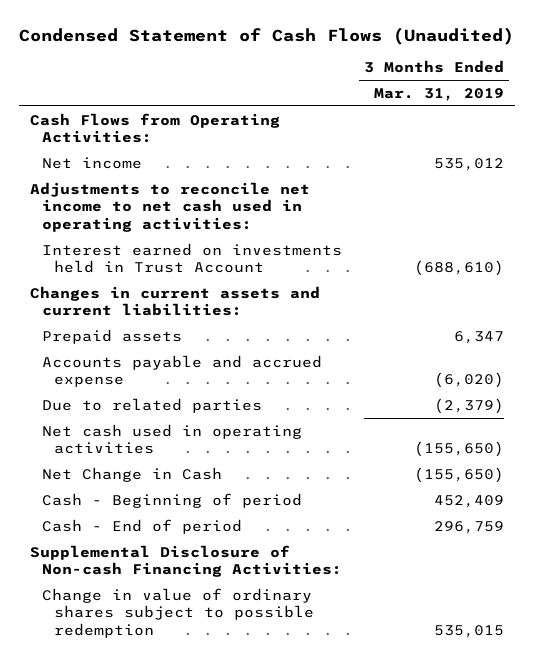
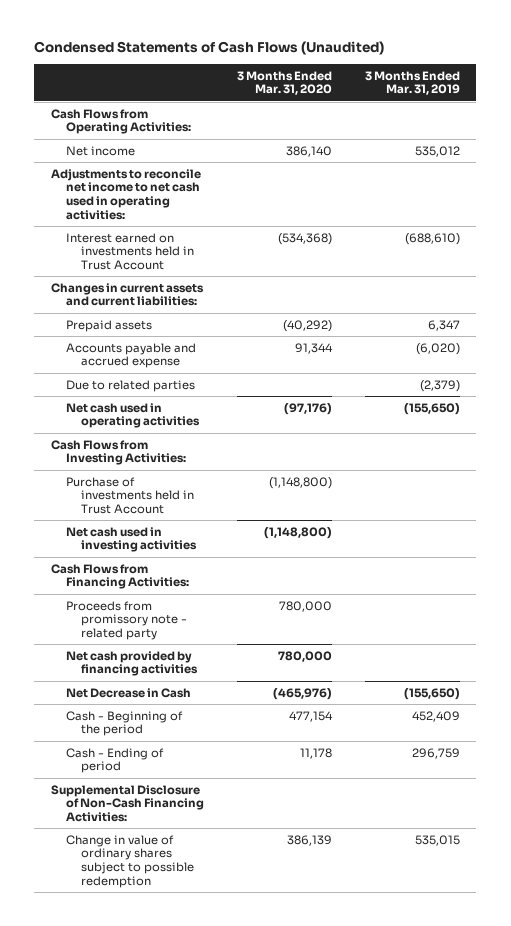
- Condensed Statement of Cash Flows (Unaudited)
+ Condensed Statements of Cash Flows (Unaudited)
- | 3 Months Ended Mar. 31, 2019
+ | 3 Months Ended Mar. 31, 2020 | 3 Months Ended Mar. 31, 2019
- Net Change in Cash | (155,650)
- Cash - Beginning of period | 452,409
- Cash - End of period | 296,759
- Supplemental Disclosure of Non-cash Financing Activities:
+ Cash Flows from Investing Activities:
+ Purchase of investments held in Trust Account | (1,148,800) |
+ Net cash used in investing activities | (1,148,800) |
+ Cash Flows from Financing Activities:
+ Proceeds from promissory note - related party | 780,000 |
+ Net cash provided by financing activities | 780,000 |
+ Net Decrease in Cash | (465,976) | (155,650)
+ Cash - Beginning of the period | 477,154 | 452,409
+ Cash - Ending of period | 11,178 | 296,759
+ Supplemental Disclosure of Non-Cash Financing Activities:

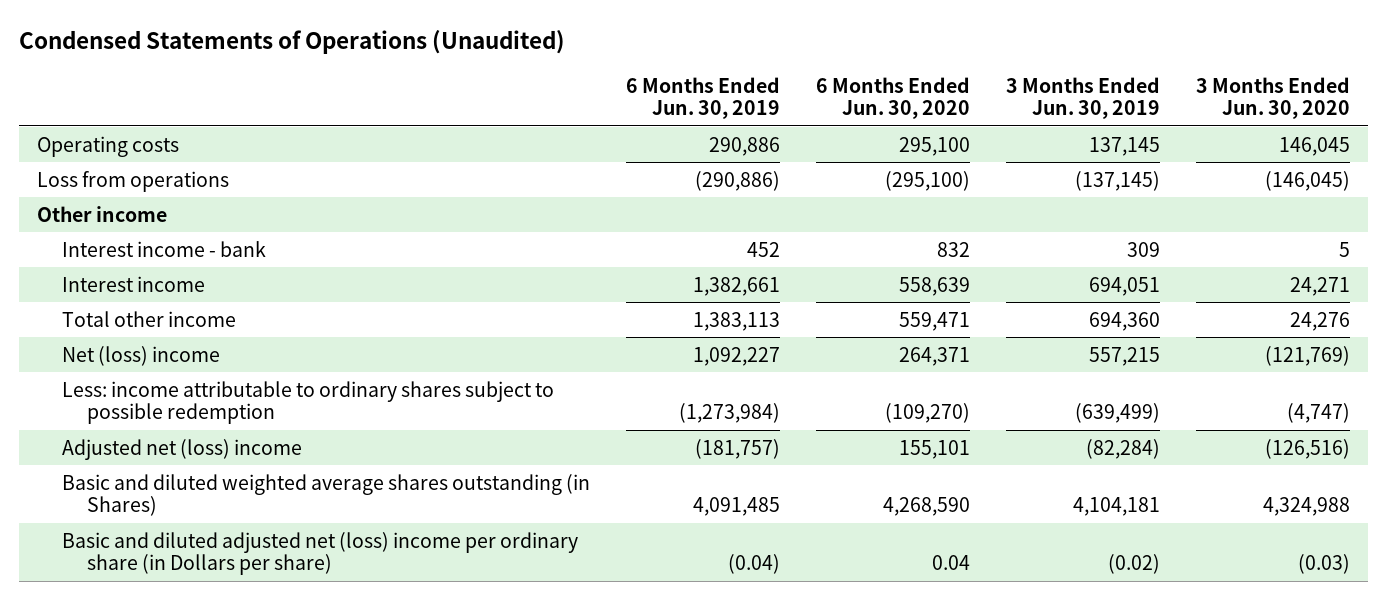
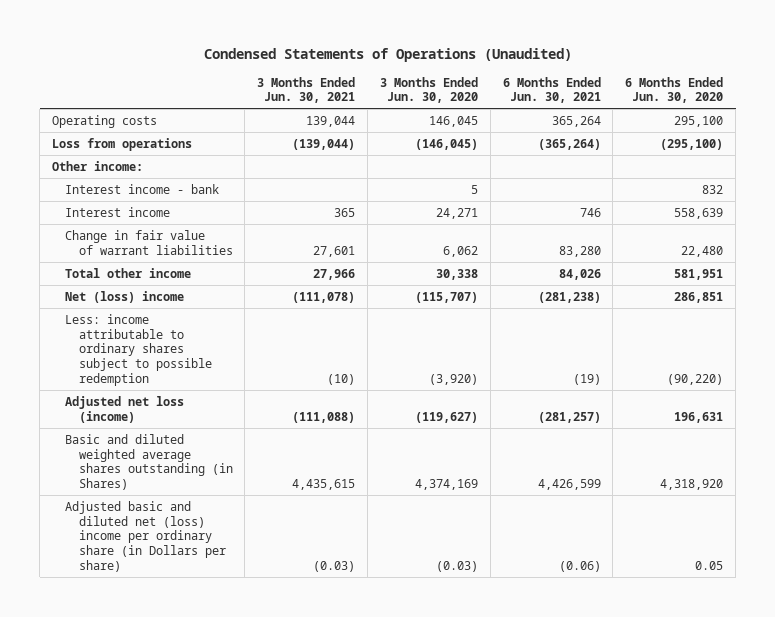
- | 6 Months Ended Jun. 30, 2019 | 6 Months Ended Jun. 30, 2020 | 3 Months Ended Jun. 30, 2019 | 3 Months Ended Jun. 30, 2020
+ | 3 Months Ended Jun. 30, 2021 | 3 Months Ended Jun. 30, 2020 | 6 Months Ended Jun. 30, 2021 | 6 Months Ended Jun. 30, 2020
- Other income
+ Other income:
- Total other income | 1,383,113 | 559,471 | 694,360 | 24,276
- Net (loss) income | 1,092,227 | 264,371 | 557,215 | (121,769)
- Less: income attributable to ordinary shares subject to possible redemption | (1,273,984) | (109,270) | (639,499) | (4,747)
- Adjusted net (loss) income | (181,757) | 155,101 | (82,284) | (126,516)
- Basic and diluted weighted average shares outstanding (in Shares) | 4,091,485 | 4,268,590 | 4,104,181 | 4,324,988
- Basic and diluted adjusted net (loss) income per ordinary share (in Dollars per share) | (0.04) | 0.04 | (0.02) | (0.03)
+ Change in fair value of warrant liabilities | 27,601 | 6,062 | 83,280 | 22,480
+ Total other income | 27,966 | 30,338 | 84,026 | 581,951
+ Net (loss) income | (111,078) | (115,707) | (281,238) | 286,851
+ Less: income attributable to ordinary shares subject to possible redemption | (10) | (3,920) | (19) | (90,220)
+ Adjusted net loss (income) | (111,088) | (119,627) | (281,257) | 196,631
+ Basic and diluted weighted average shares outstanding (in Shares) | 4,435,615 | 4,374,169 | 4,426,599 | 4,318,920
+ Adjusted basic and diluted net (loss) income per ordinary share (in Dollars per share) | (0.03) | (0.03) | (0.06) | 0.05

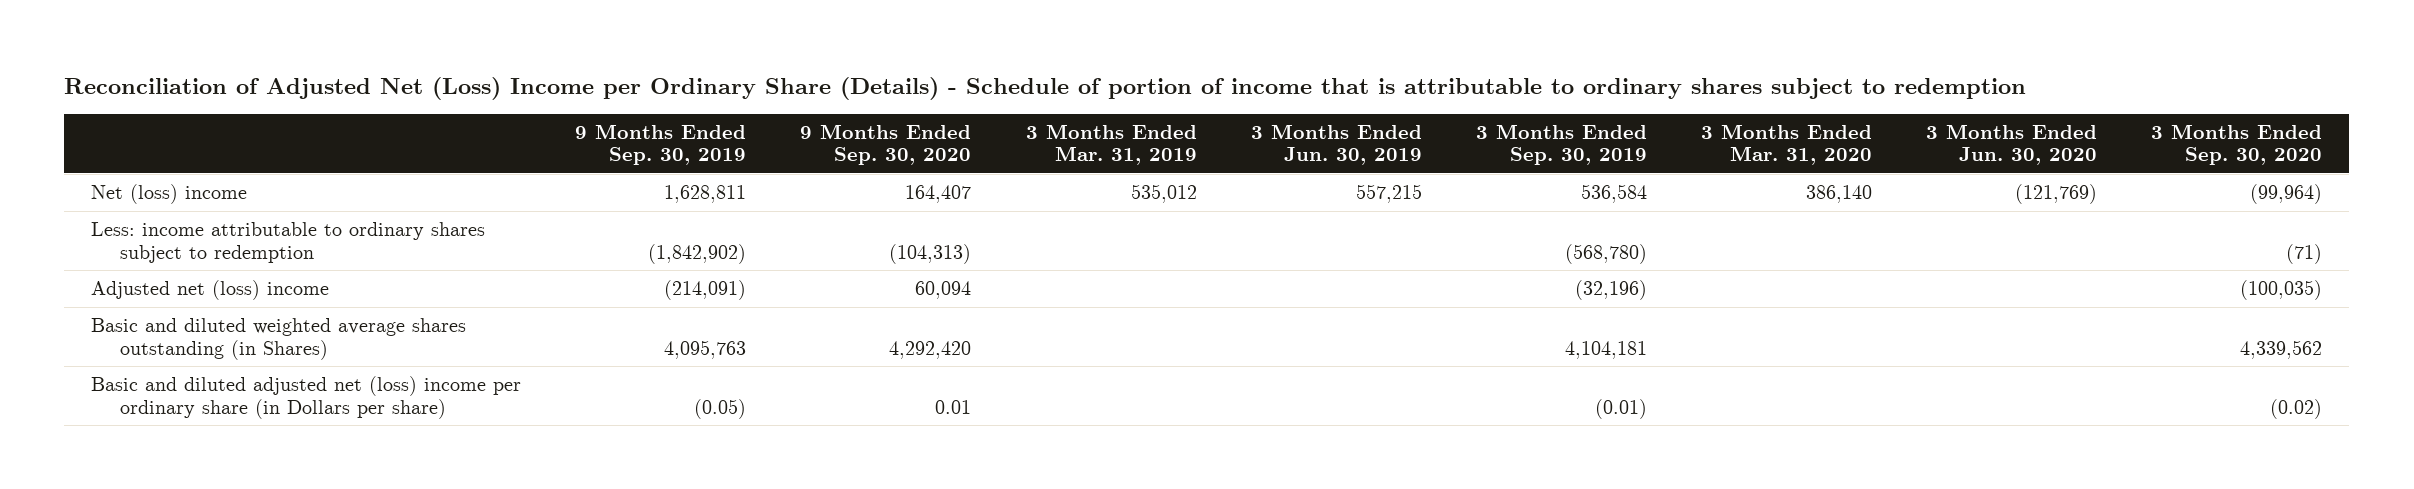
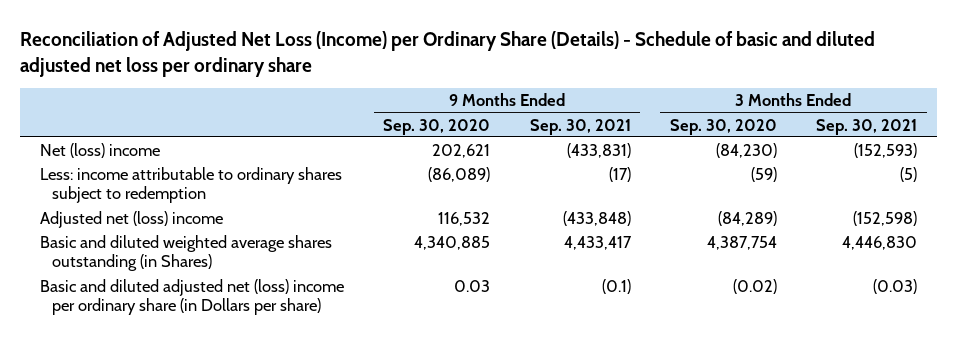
- Reconciliation of Adjusted Net (Loss) Income per Ordinary Share (Details) - Schedule of portion of income that is attributable to ordinary shares subject to redemption
+ Reconciliation of Adjusted Net Loss (Income) per Ordinary Share (Details) - Schedule of basic and diluted adjusted net loss per ordinary share
- | 9 Months Ended Sep. 30, 2019 | 9 Months Ended Sep. 30, 2020 | 3 Months Ended Mar. 31, 2019 | 3 Months Ended Jun. 30, 2019 | 3 Months Ended Sep. 30, 2019 | 3 Months Ended Mar. 31, 2020 | 3 Months Ended Jun. 30, 2020 | 3 Months Ended Sep. 30, 2020
+ | 9 Months Ended Sep. 30, 2020 | 9 Months Ended Sep. 30, 2021 | 3 Months Ended Sep. 30, 2020 | 3 Months Ended Sep. 30, 2021
- Net (loss) income | 1,628,811 | 164,407 | 535,012 | 557,215 | 536,584 | 386,140 | (121,769) | (99,964)
- Less: income attributable to ordinary shares subject to redemption | (1,842,902) | (104,313) | | | (568,780) | | | (71)
- Adjusted net (loss) income | (214,091) | 60,094 | | | (32,196) | | | (100,035)
- Basic and diluted weighted average shares outstanding (in Shares) | 4,095,763 | 4,292,420 | | | 4,104,181 | | | 4,339,562
- Basic and diluted adjusted net (loss) income per ordinary share (in Dollars per share) | (0.05) | 0.01 | | | (0.01) | | | (0.02)
+ Net (loss) income | 202,621 | (433,831) | (84,230) | (152,593)
+ Less: income attributable to ordinary shares subject to redemption | (86,089) | (17) | (59) | (5)
+ Adjusted net (loss) income | 116,532 | (433,848) | (84,289) | (152,598)
+ Basic and diluted weighted average shares outstanding (in Shares) | 4,340,885 | 4,433,417 | 4,387,754 | 4,446,830
+ Basic and diluted adjusted net (loss) income per ordinary share (in Dollars per share) | 0.03 | (0.1) | (0.02) | (0.03)

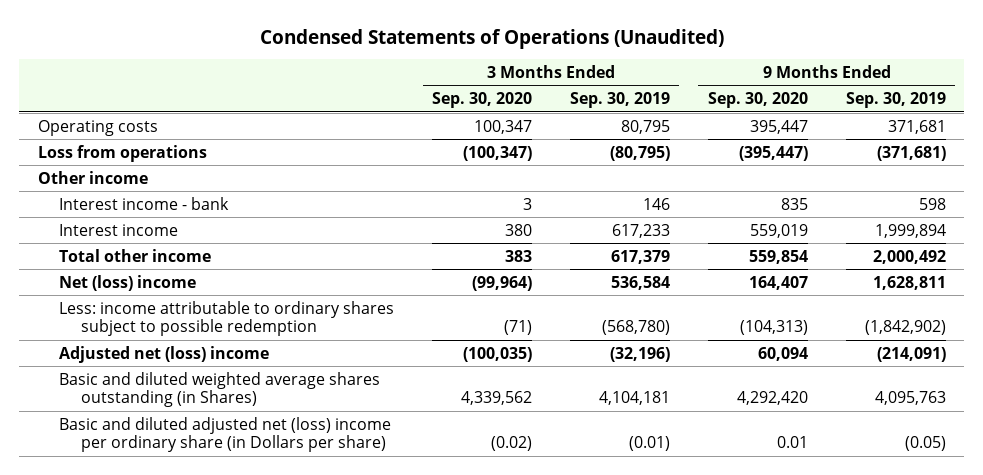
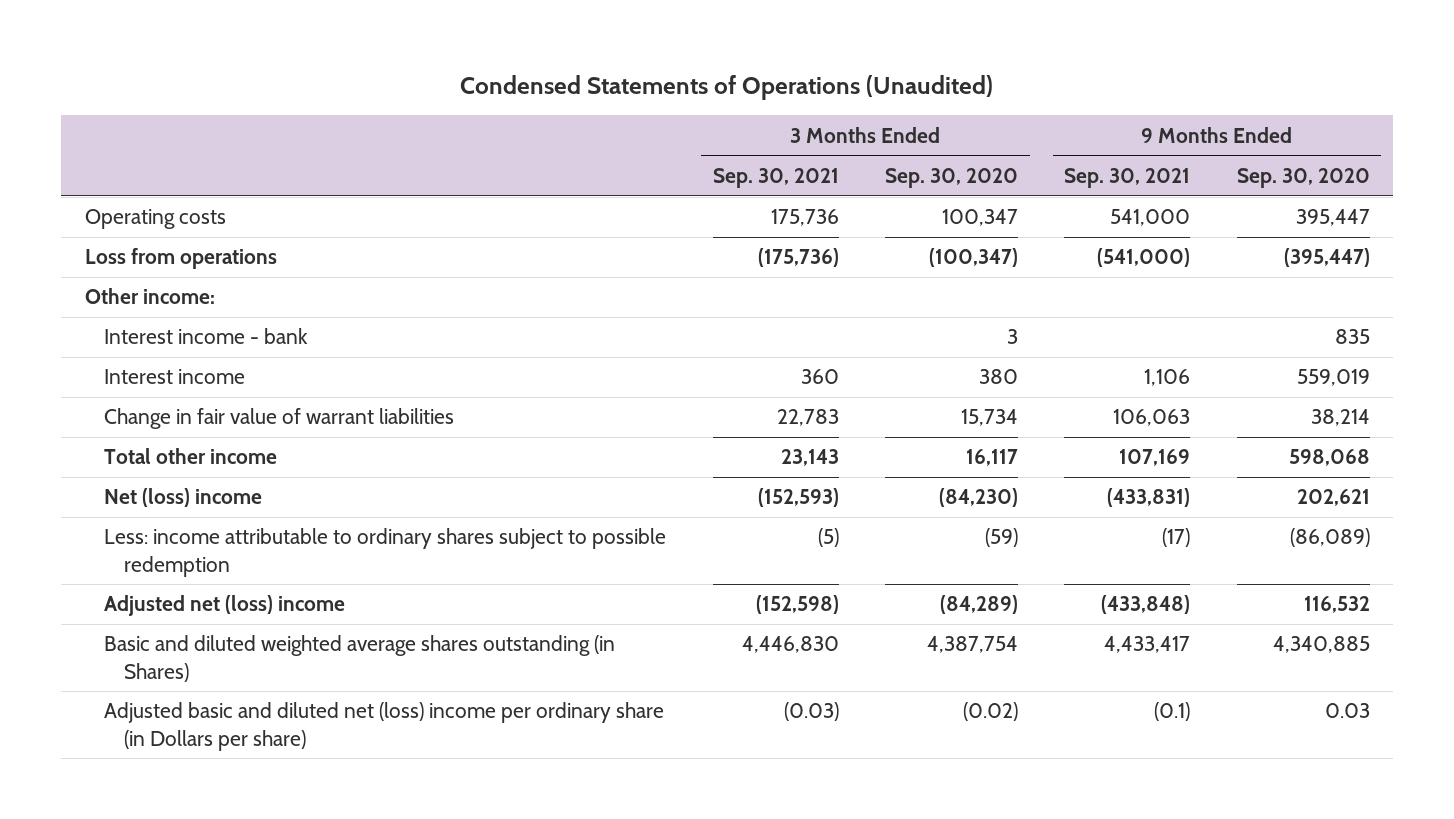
- | 3 Months Ended Sep. 30, 2020 | 3 Months Ended Sep. 30, 2019 | 9 Months Ended Sep. 30, 2020 | 9 Months Ended Sep. 30, 2019
+ | 3 Months Ended Sep. 30, 2021 | 3 Months Ended Sep. 30, 2020 | 9 Months Ended Sep. 30, 2021 | 9 Months Ended Sep. 30, 2020
- Other income
+ Other income:
- Total other income | 383 | 617,379 | 559,854 | 2,000,492
- Net (loss) income | (99,964) | 536,584 | 164,407 | 1,628,811
- Less: income attributable to ordinary shares subject to possible redemption | (71) | (568,780) | (104,313) | (1,842,902)
- Adjusted net (loss) income | (100,035) | (32,196) | 60,094 | (214,091)
- Basic and diluted weighted average shares outstanding (in Shares) | 4,339,562 | 4,104,181 | 4,292,420 | 4,095,763
- Basic and diluted adjusted net (loss) income per ordinary share (in Dollars per share) | (0.02) | (0.01) | 0.01 | (0.05)
+ Change in fair value of warrant liabilities | 22,783 | 15,734 | 106,063 | 38,214
+ Total other income | 23,143 | 16,117 | 107,169 | 598,068
+ Net (loss) income | (152,593) | (84,230) | (433,831) | 202,621
+ Less: income attributable to ordinary shares subject to possible redemption | (5) | (59) | (17) | (86,089)
+ Adjusted net (loss) income | (152,598) | (84,289) | (433,848) | 116,532
+ Basic and diluted weighted average shares outstanding (in Shares) | 4,446,830 | 4,387,754 | 4,433,417 | 4,340,885
+ Adjusted basic and diluted net (loss) income per ordinary share (in Dollars per share) | (0.03) | (0.02) | (0.1) | 0.03

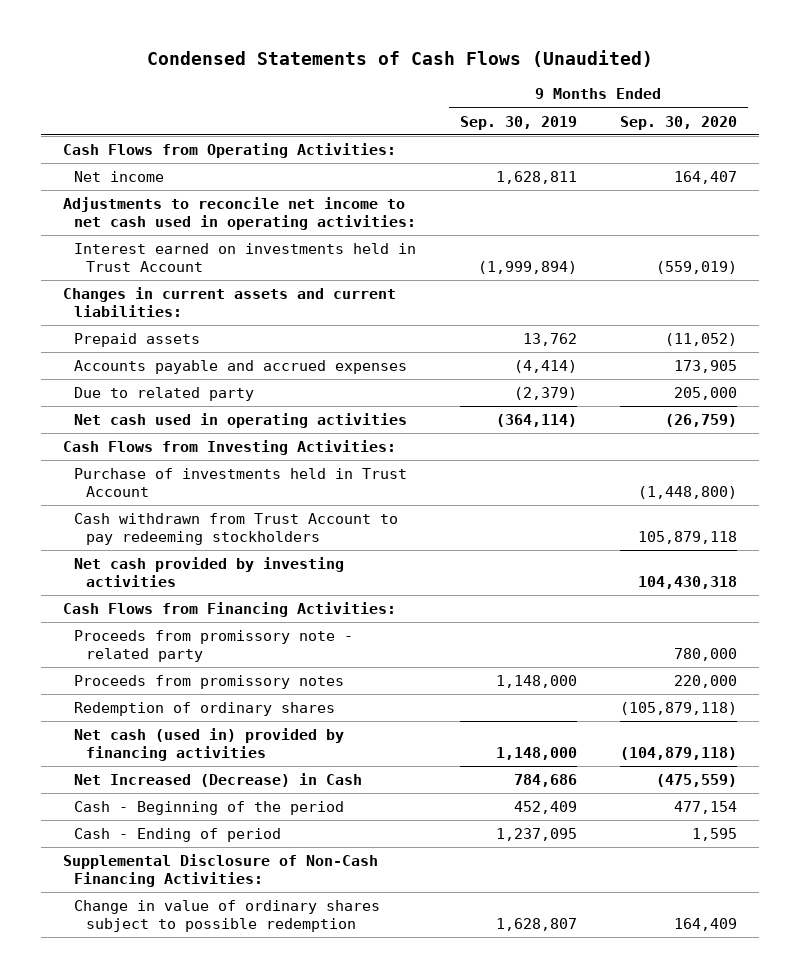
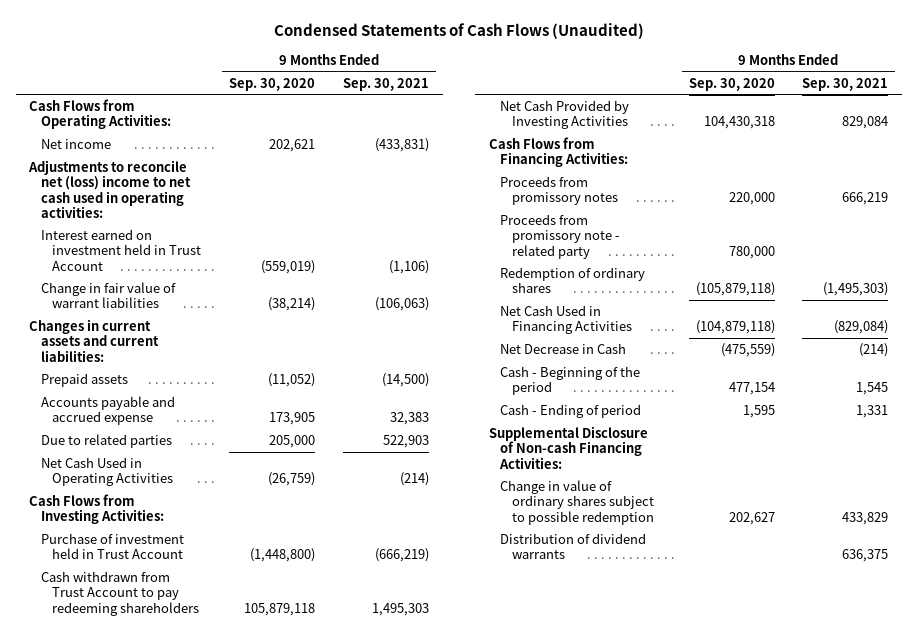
- | 9 Months Ended Sep. 30, 2019 | 9 Months Ended Sep. 30, 2020
+ | 9 Months Ended Sep. 30, 2020 | 9 Months Ended Sep. 30, 2021
- Net income | 1,628,811 | 164,407
- Adjustments to reconcile net income to net cash used in operating activities:
- Interest earned on investments held in Trust Account | (1,999,894) | (559,019)
+ Net income | 202,621 | (433,831)
+ Adjustments to reconcile net (loss) income to net cash used in operating activities:
+ Interest earned on investment held in Trust Account | (559,019) | (1,106)
+ Change in fair value of warrant liabilities | (38,214) | (106,063)
- Accounts payable and accrued expenses | (4,414) | 173,905
- Due to related party | (2,379) | 205,000
- Net cash used in operating activities | (364,114) | (26,759)
+ Accounts payable and accrued expense | 173,905 | 32,383
+ Due to related parties | 205,000 | 522,903
+ Net Cash Used in Operating Activities | (26,759) | (214)
- Purchase of investments held in Trust Account | | (1,448,800)
- Cash withdrawn from Trust Account to pay redeeming stockholders | | 105,879,118
- Net cash provided by investing activities | | 104,430,318
+ Purchase of investment held in Trust Account | (1,448,800) | (666,219)
+ Cash withdrawn from Trust Account to pay redeeming shareholders | 105,879,118 | 1,495,303
+ Net Cash Provided by Investing Activities | 104,430,318 | 829,084
moved down: Proceeds from promissory note - related party | 780,000 |
- Net cash (used in) provided by financing activities | 1,148,000 | (104,879,118)
- Net Increased (Decrease) in Cash | 784,686 | (475,559)
+ Net Cash Used in Financing Activities | (104,879,118) | (829,084)
+ Net Decrease in Cash | (475,559) | (214)
- Supplemental Disclosure of Non-Cash Financing Activities:
- Change in value of ordinary shares subject to possible redemption | 1,628,807 | 164,409
+ Supplemental Disclosure of Non-cash Financing Activities:
+ Change in value of ordinary shares subject to possible redemption | 202,627 | 433,829
+ Distribution of dividend warrants | | 636,375

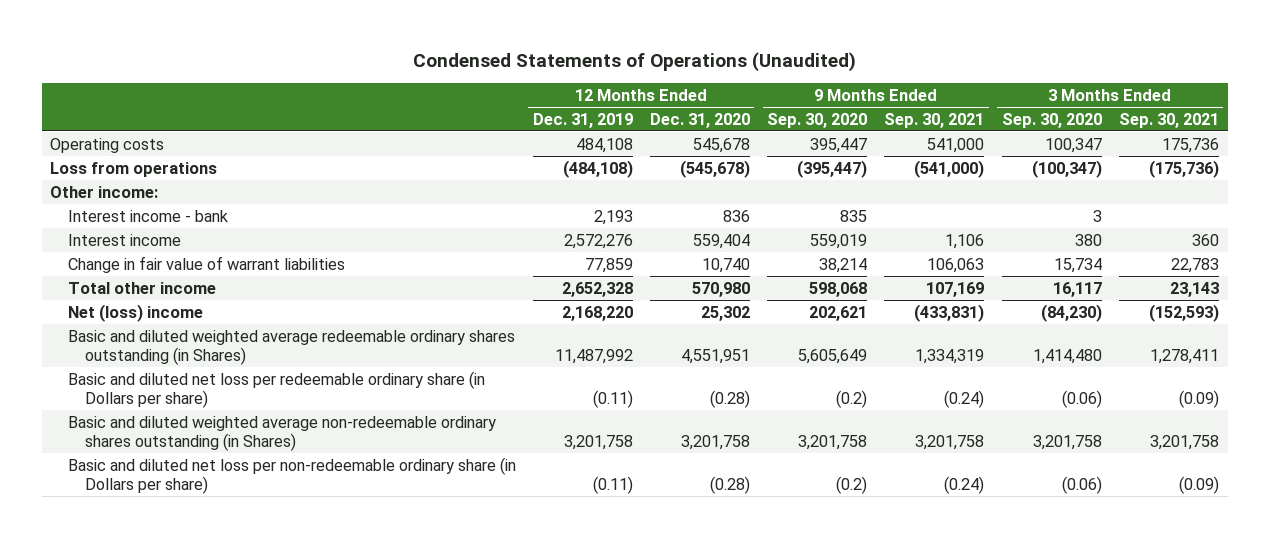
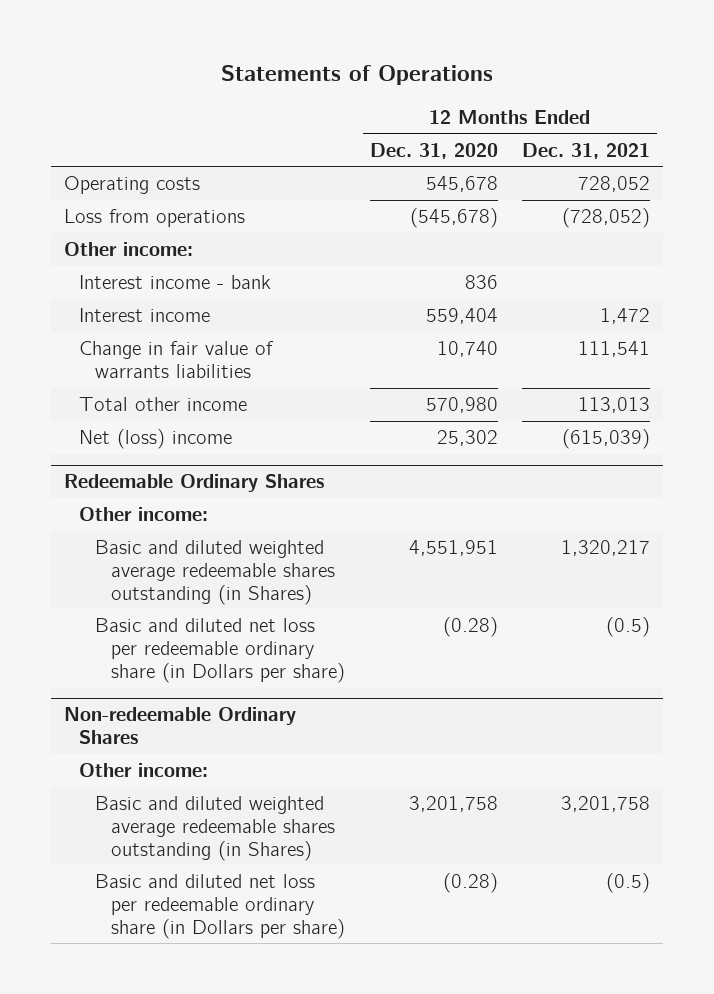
- Condensed Statements of Operations (Unaudited)
+ Statements of Operations
- | 12 Months Ended Dec. 31, 2019 | 12 Months Ended Dec. 31, 2020 | 9 Months Ended Sep. 30, 2020 | 9 Months Ended Sep. 30, 2021 | 3 Months Ended Sep. 30, 2020 | 3 Months Ended Sep. 30, 2021
+ | 12 Months Ended Dec. 31, 2020 | 12 Months Ended Dec. 31, 2021
- Change in fair value of warrant liabilities | 77,859 | 10,740 | 38,214 | 106,063 | 15,734 | 22,783
+ Change in fair value of warrants liabilities | 10,740 | 111,541
- Basic and diluted weighted average redeemable ordinary shares outstanding (in Shares) | 11,487,992 | 4,551,951 | 5,605,649 | 1,334,319 | 1,414,480 | 1,278,411
+ Redeemable Ordinary Shares
+ Other income:
+ Basic and diluted weighted average redeemable shares outstanding (in Shares) | 4,551,951 | 1,320,217
- Basic and diluted weighted average non-redeemable ordinary shares outstanding (in Shares) | 3,201,758 | 3,201,758 | 3,201,758 | 3,201,758 | 3,201,758 | 3,201,758
- Basic and diluted net loss per non-redeemable ordinary share (in Dollars per share) | (0.11) | (0.28) | (0.2) | (0.24) | (0.06) | (0.09)
+ Non-redeemable Ordinary Shares
+ Other income:
+ Basic and diluted weighted average redeemable shares outstanding (in Shares) | 3,201,758 | 3,201,758
+ Basic and diluted net loss per redeemable ordinary share (in Dollars per share) | (0.28) | (0.5)

